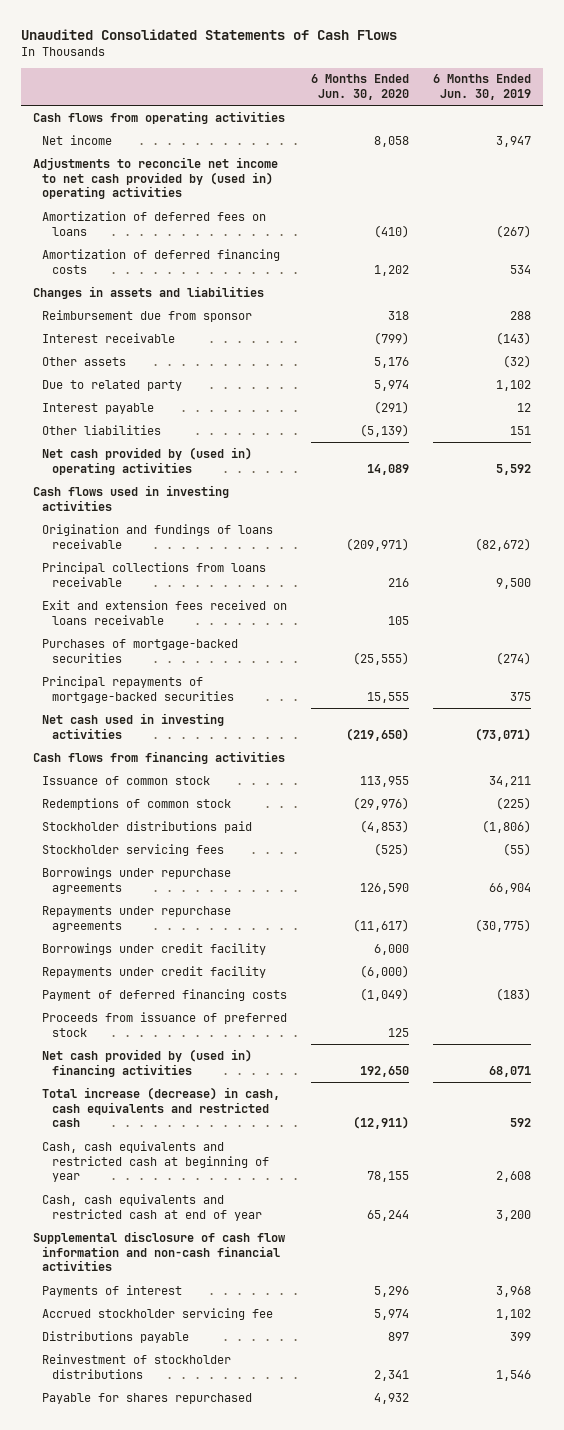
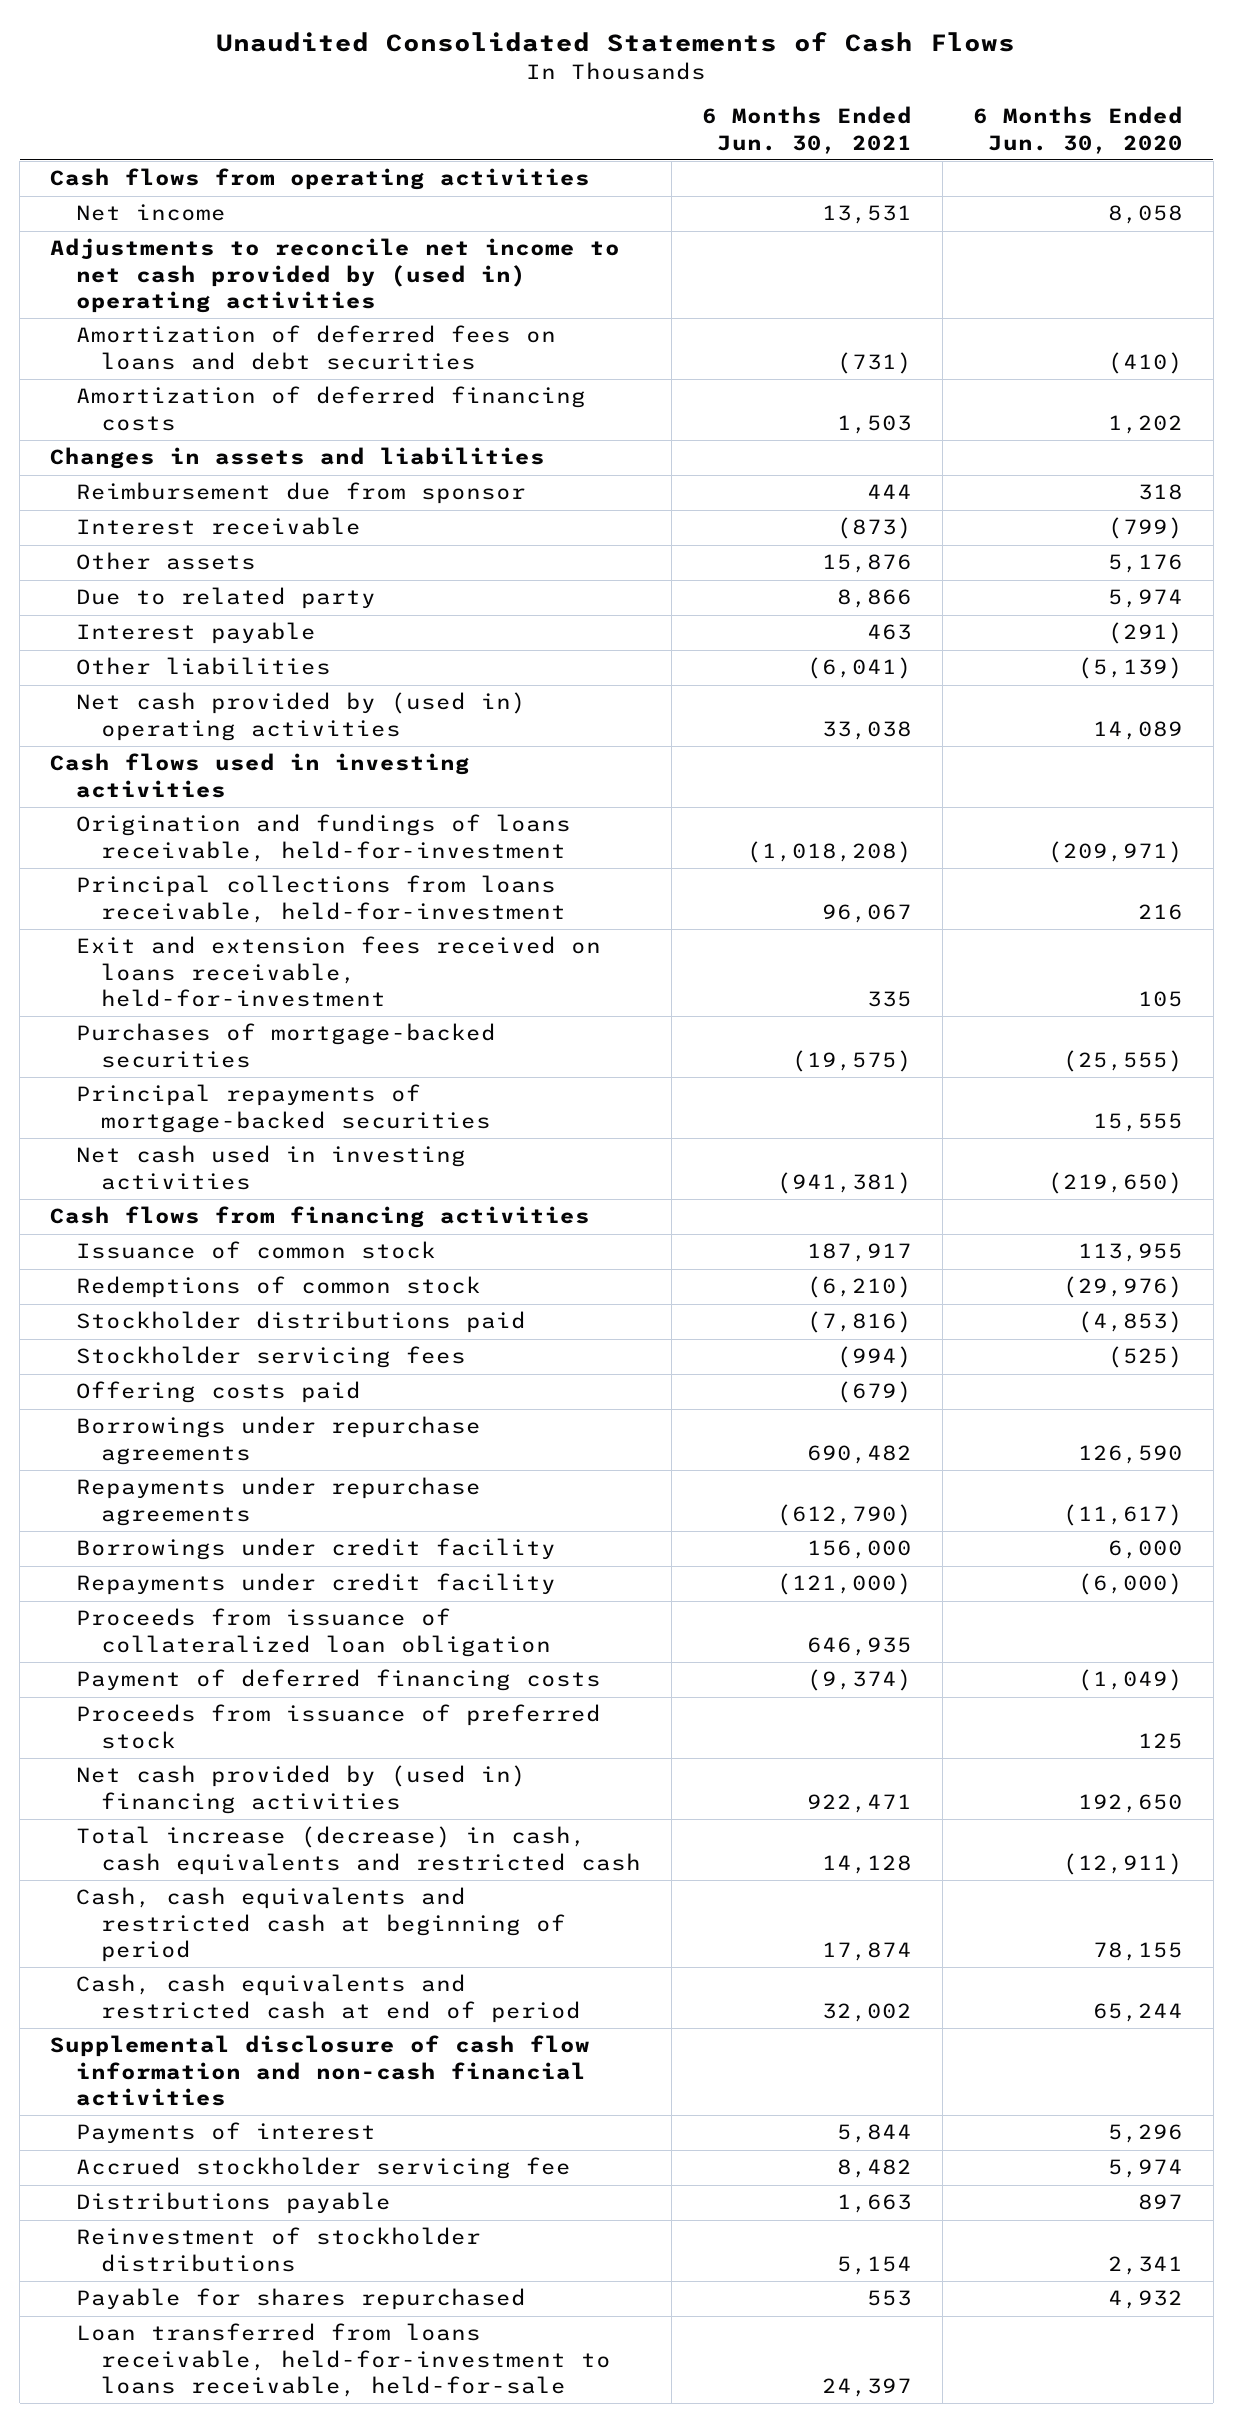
- | 6 Months Ended Jun. 30, 2020 | 6 Months Ended Jun. 30, 2019
+ | 6 Months Ended Jun. 30, 2021 | 6 Months Ended Jun. 30, 2020
- Amortization of deferred fees on loans | (410) | (267)
+ Amortization of deferred fees on loans and debt securities | (731) | (410)
- Origination and fundings of loans receivable | (209,971) | (82,672)
- Principal collections from loans receivable | 216 | 9,500
- Exit and extension fees received on loans receivable | 105 |
+ Origination and fundings of loans receivable, held-for-investment | (1,018,208) | (209,971)
+ Principal collections from loans receivable, held-for-investment | 96,067 | 216
+ Exit and extension fees received on loans receivable, held-for-investment | 335 | 105
+ Offering costs paid | (679) |
+ Proceeds from issuance of collateralized loan obligation | 646,935 |
- Cash, cash equivalents and restricted cash at beginning of year | 78,155 | 2,608
- Cash, cash equivalents and restricted cash at end of year | 65,244 | 3,200
+ Cash, cash equivalents and restricted cash at beginning of period | 17,874 | 78,155
+ Cash, cash equivalents and restricted cash at end of period | 32,002 | 65,244
+ Loan transferred from loans receivable, held-for-investment to loans receivable, held-for-sale | 24,397 |

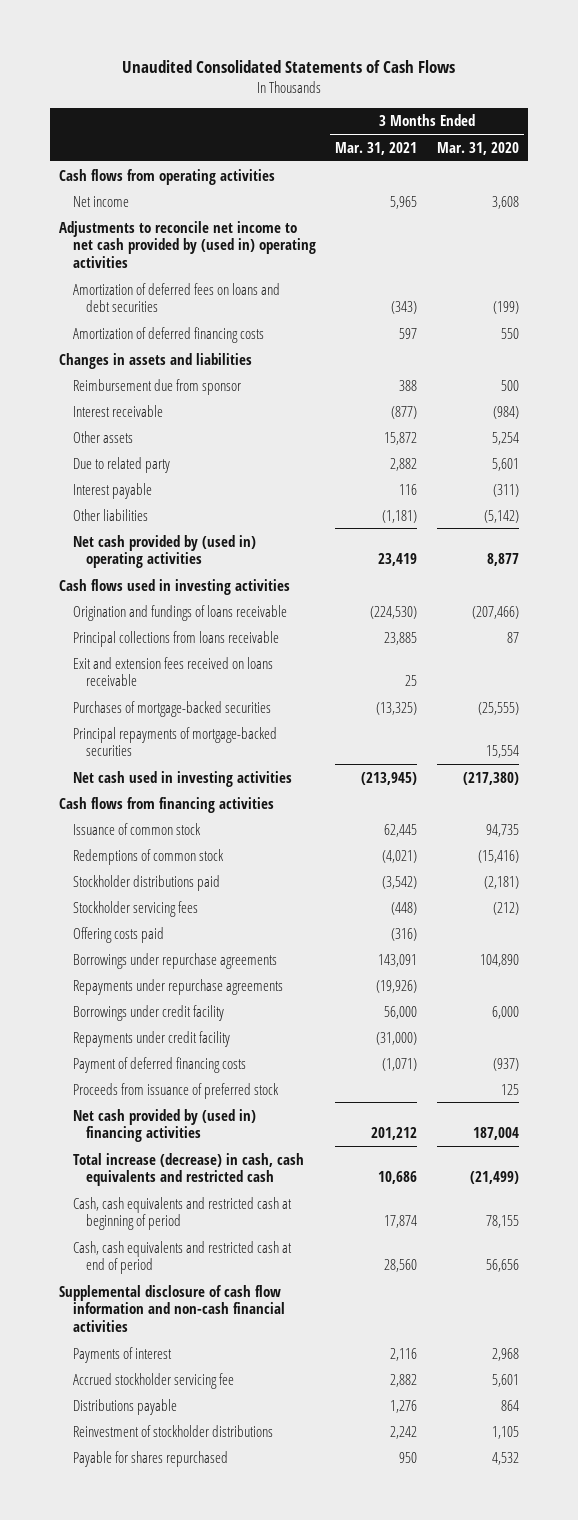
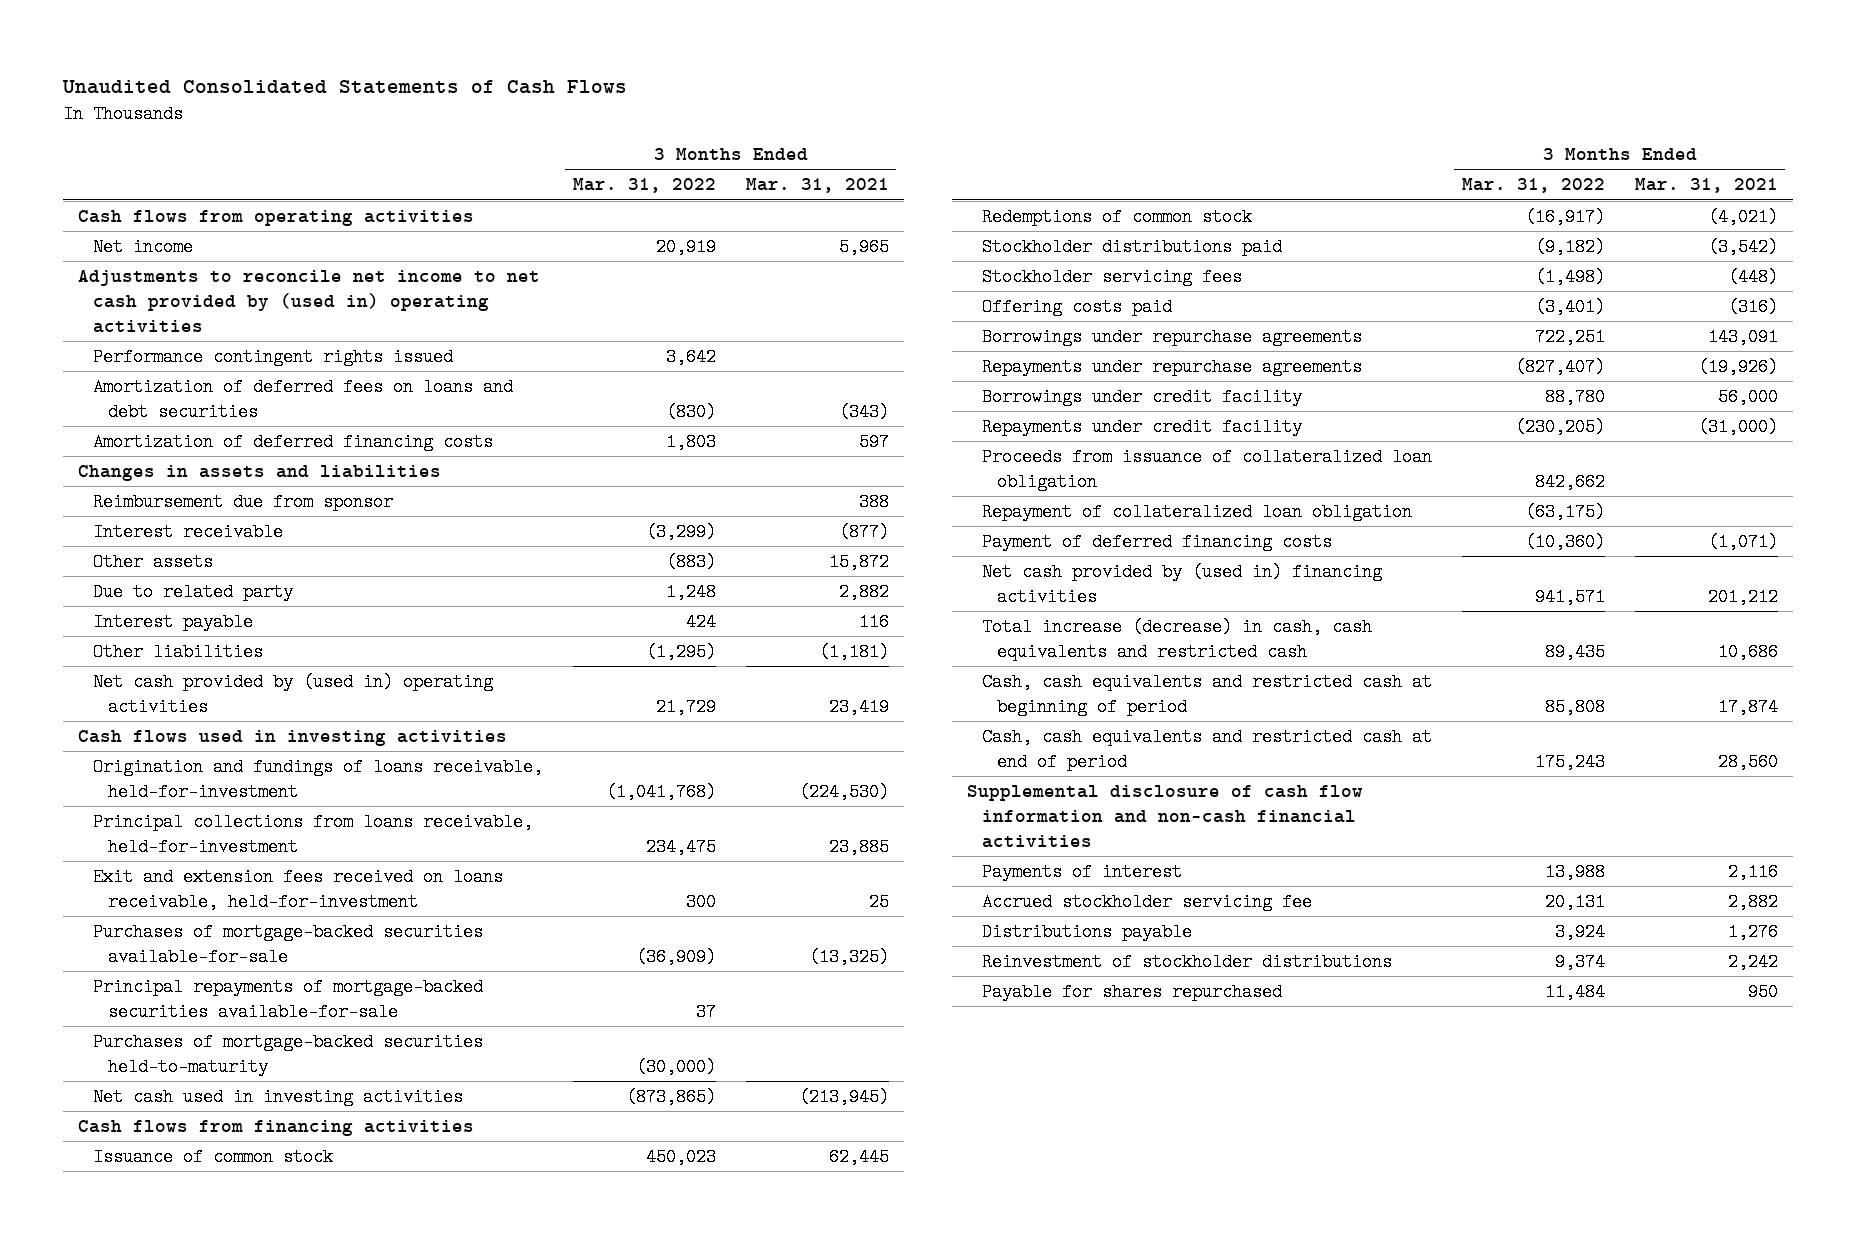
- | 3 Months Ended Mar. 31, 2021 | 3 Months Ended Mar. 31, 2020
+ | 3 Months Ended Mar. 31, 2022 | 3 Months Ended Mar. 31, 2021
+ Performance contingent rights issued | 3,642 |
- Origination and fundings of loans receivable | (224,530) | (207,466)
- Principal collections from loans receivable | 23,885 | 87
- Exit and extension fees received on loans receivable | 25 |
- Purchases of mortgage-backed securities | (13,325) | (25,555)
- Principal repayments of mortgage-backed securities | | 15,554
+ Origination and fundings of loans receivable, held-for-investment | (1,041,768) | (224,530)
+ Principal collections from loans receivable, held-for-investment | 234,475 | 23,885
+ Exit and extension fees received on loans receivable, held-for-investment | 300 | 25
+ Purchases of mortgage-backed securities available-for-sale | (36,909) | (13,325)
+ Principal repayments of mortgage-backed securities available-for-sale | 37 |
+ Purchases of mortgage-backed securities held-to-maturity | (30,000) |
+ Proceeds from issuance of collateralized loan obligation | 842,662 |
+ Repayment of collateralized loan obligation | (63,175) |
- Proceeds from issuance of preferred stock | | 125

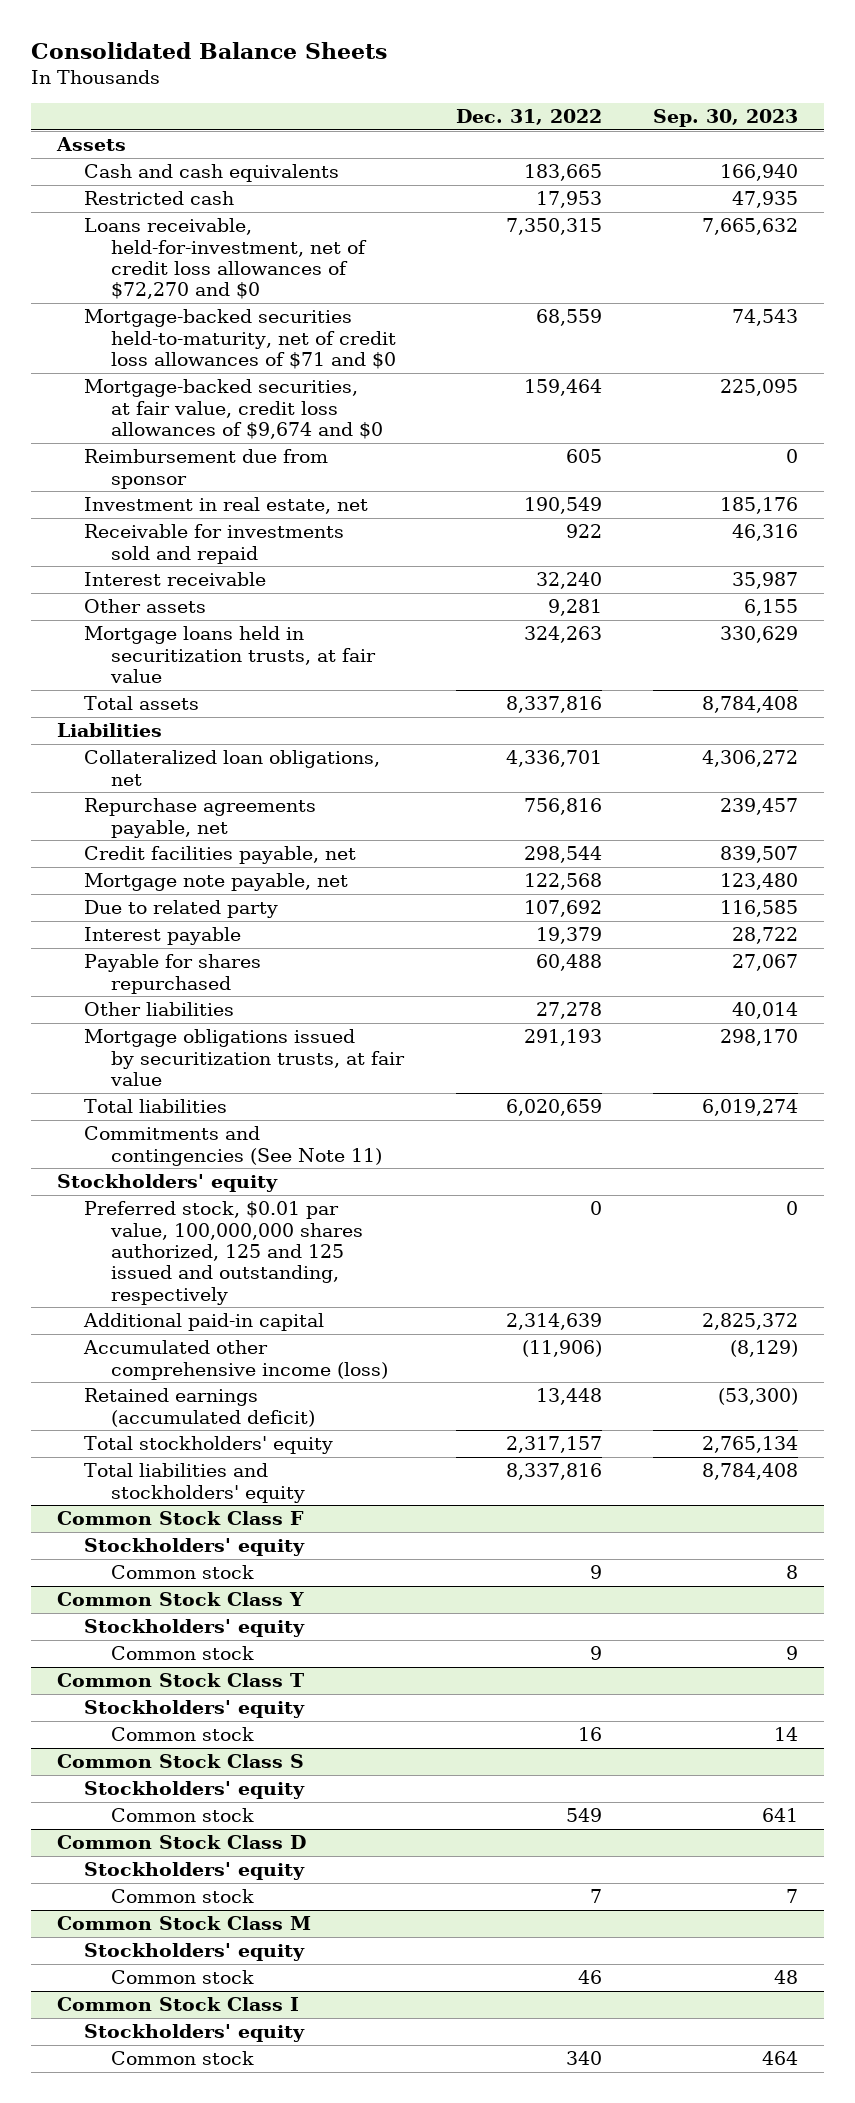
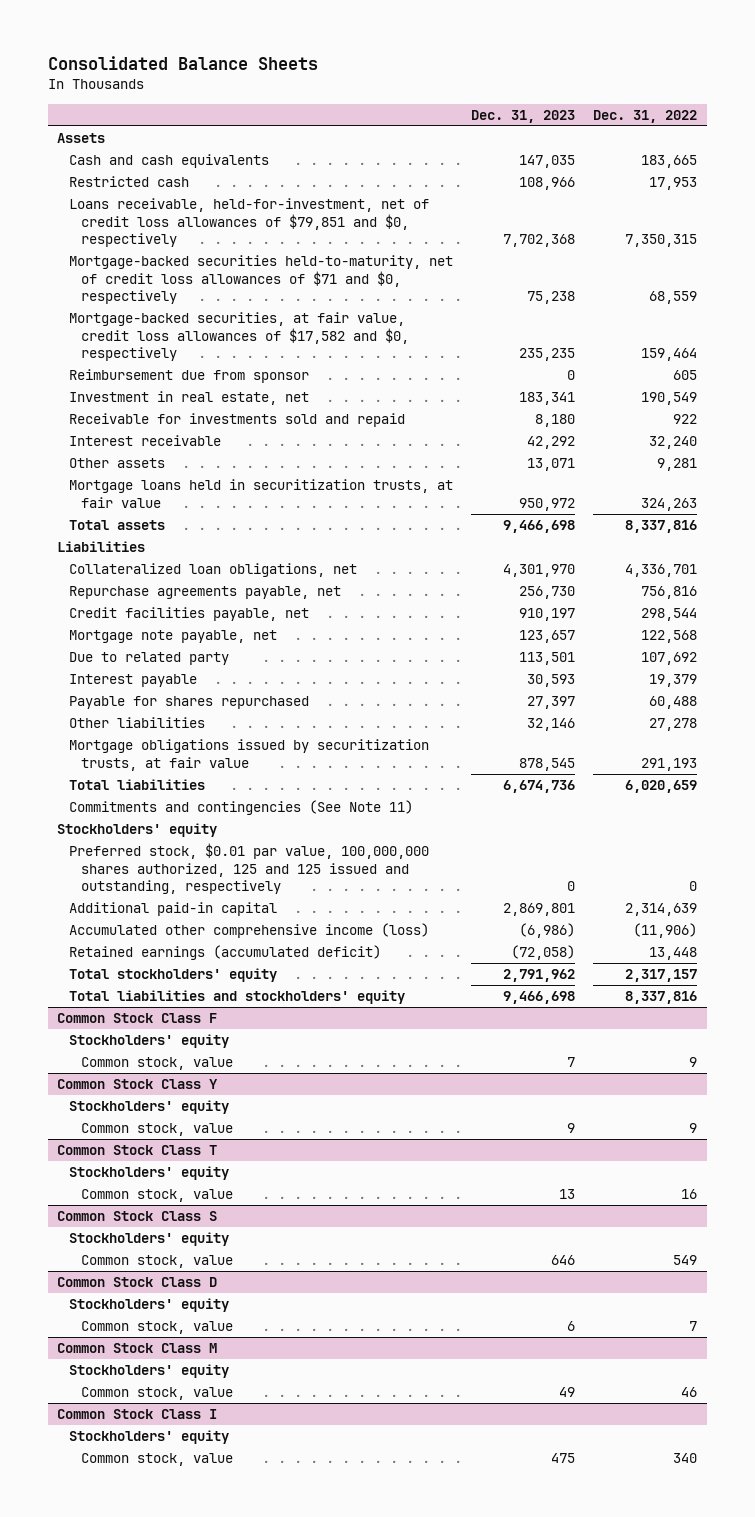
- | Dec. 31, 2022 | Sep. 30, 2023
+ | Dec. 31, 2023 | Dec. 31, 2022
- Loans receivable, held-for-investment, net of credit loss allowances of $72,270 and $0 | 7,350,315 | 7,665,632
- Mortgage-backed securities held-to-maturity, net of credit loss allowances of $71 and $0 | 68,559 | 74,543
- Mortgage-backed securities, at fair value, credit loss allowances of $9,674 and $0 | 159,464 | 225,095
+ Loans receivable, held-for-investment, net of credit loss allowances of $79,851 and $0, respectively | 7,702,368 | 7,350,315
+ Mortgage-backed securities held-to-maturity, net of credit loss allowances of $71 and $0, respectively | 75,238 | 68,559
+ Mortgage-backed securities, at fair value, credit loss allowances of $17,582 and $0, respectively | 235,235 | 159,464
@ Common Stock Class F
- Common stock | 9 | 8
+ Common stock, value | 7 | 9
@ Common Stock Class Y
- Common stock | 9 | 9
+ Common stock, value | 9 | 9
@ Common Stock Class T
- Common stock | 16 | 14
+ Common stock, value | 13 | 16
@ Common Stock Class S
- Common stock | 549 | 641
+ Common stock, value | 646 | 549
@ Common Stock Class D
- Common stock | 7 | 7
+ Common stock, value | 6 | 7
@ Common Stock Class M
- Common stock | 46 | 48
+ Common stock, value | 49 | 46
@ Common Stock Class I
- Common stock | 340 | 464
+ Common stock, value | 475 | 340

